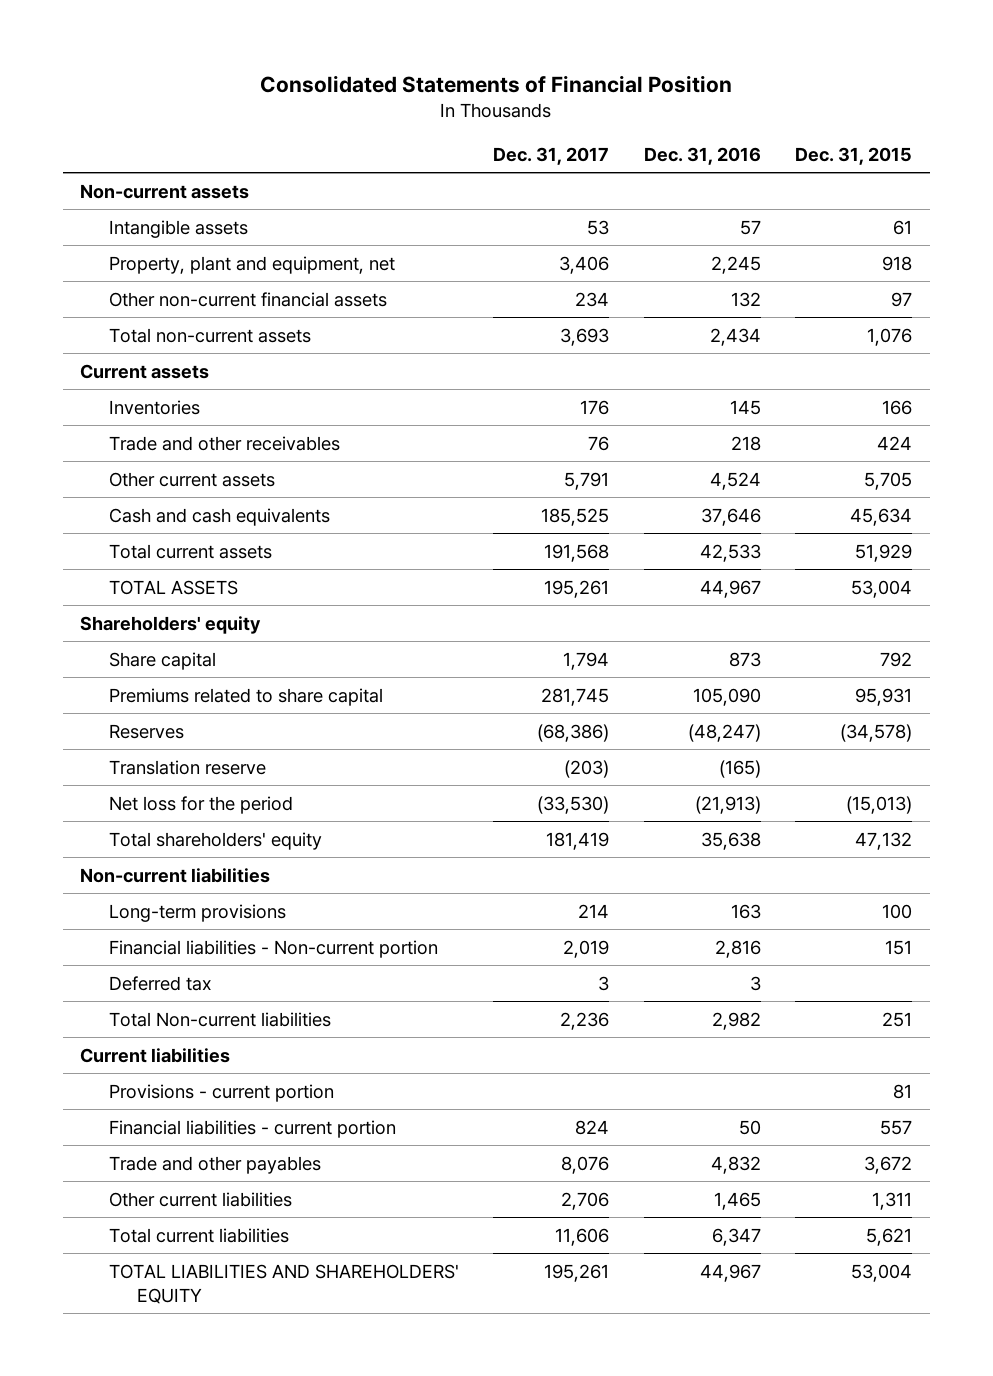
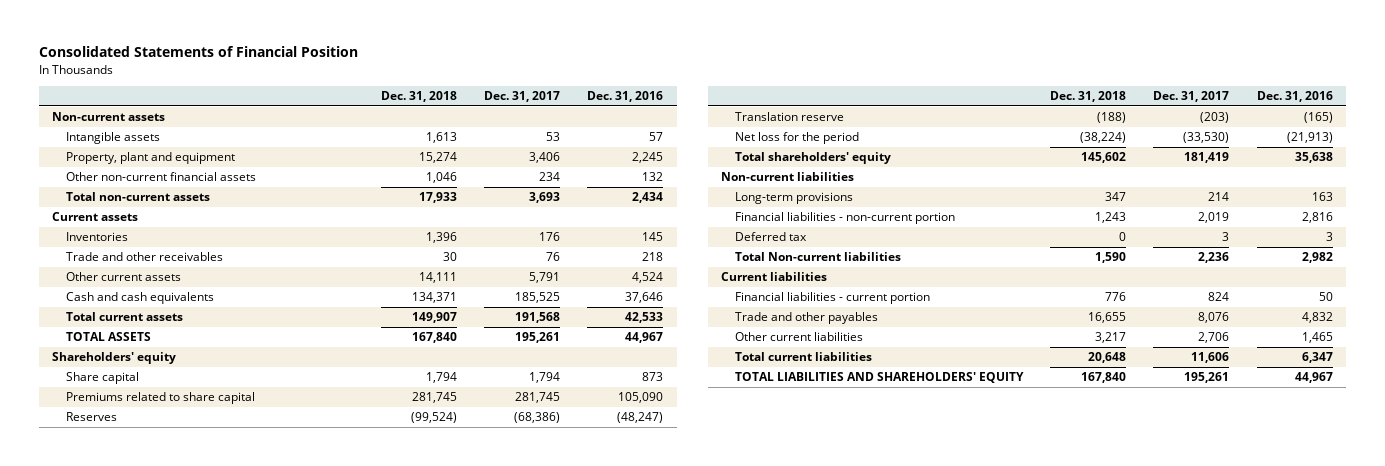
- | Dec. 31, 2017 | Dec. 31, 2016 | Dec. 31, 2015
+ | Dec. 31, 2018 | Dec. 31, 2017 | Dec. 31, 2016
- Property, plant and equipment, net | 3,406 | 2,245 | 918
+ Property, plant and equipment | 15,274 | 3,406 | 2,245
- Financial liabilities - Non-current portion | 2,019 | 2,816 | 151
+ Financial liabilities - non-current portion | 1,243 | 2,019 | 2,816
- Provisions - current portion | | | 81

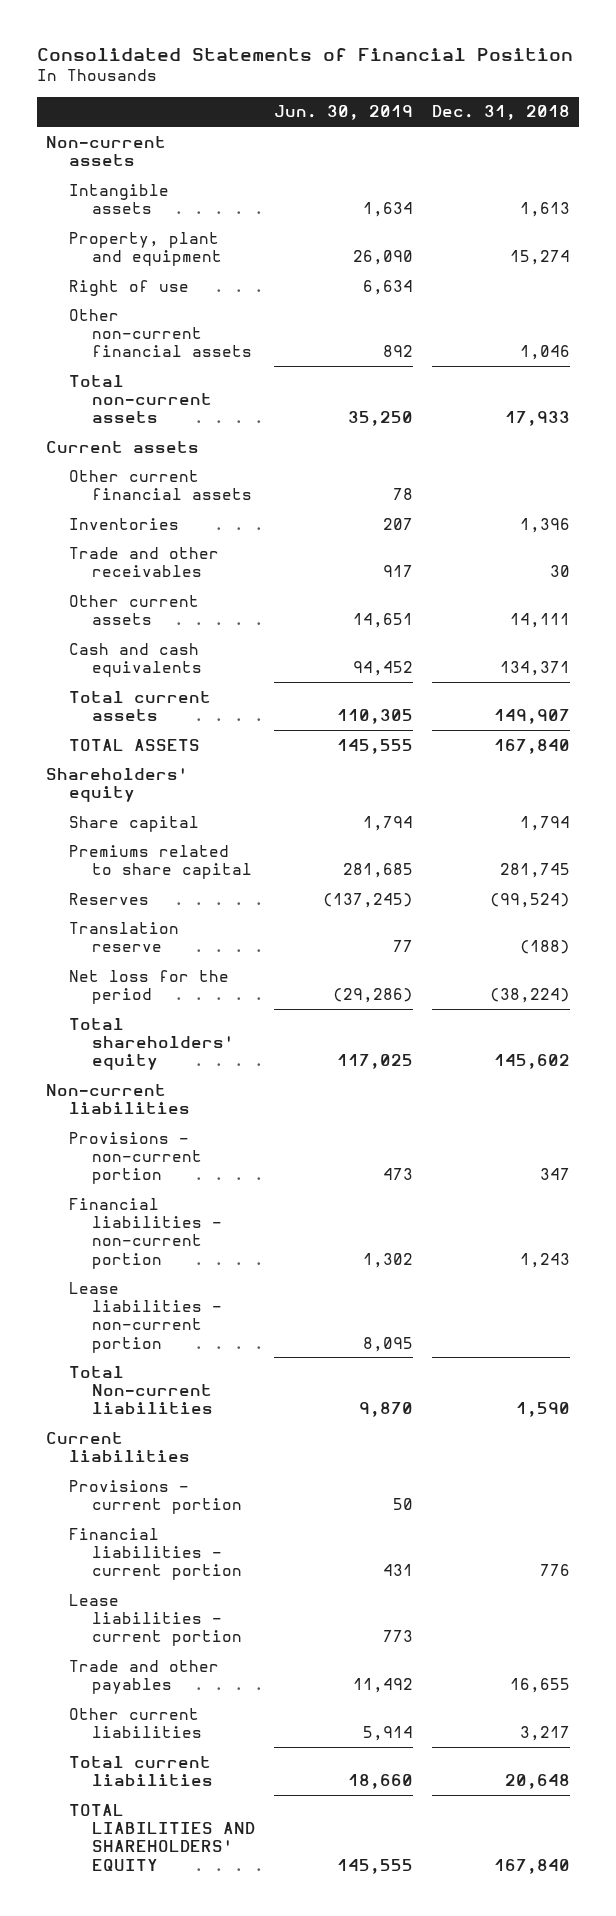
- | Dec. 31, 2018 | Dec. 31, 2017 | Dec. 31, 2016
+ | Jun. 30, 2019 | Dec. 31, 2018
+ Right of use | 6,634 |
+ Other current financial assets | 78 |
- Long-term provisions | 347 | 214 | 163
+ Provisions - non-current portion | 473 | 347
- Deferred tax | 0 | 3 | 3
+ Lease liabilities - non-current portion | 8,095 |
+ Provisions - current portion | 50 |
+ Lease liabilities - current portion | 773 |

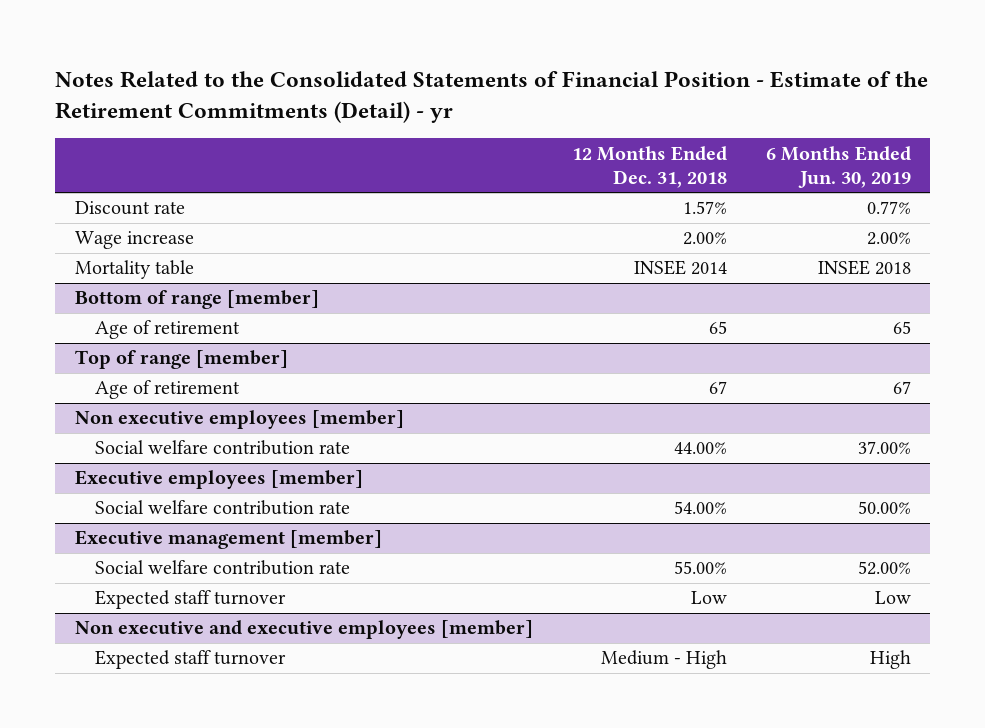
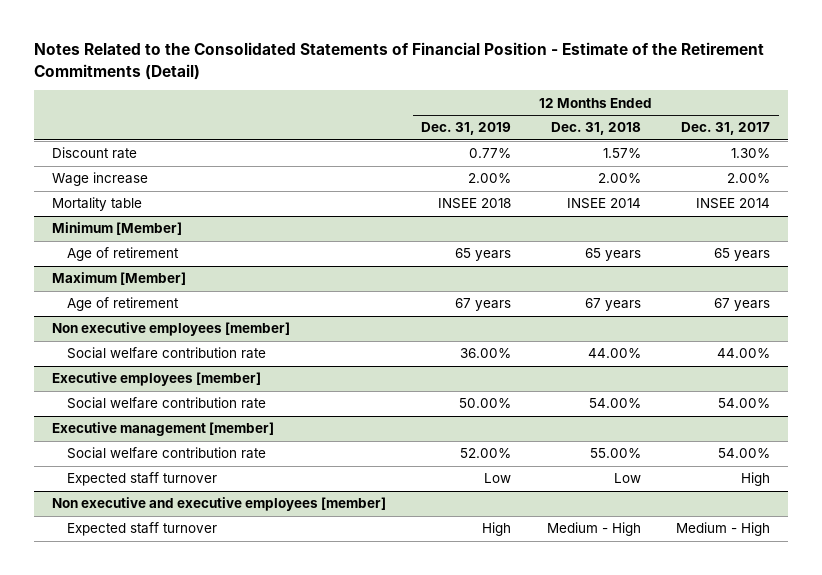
- Notes Related to the Consolidated Statements of Financial Position - Estimate of the Retirement Commitments (Detail) - yr
+ Notes Related to the Consolidated Statements of Financial Position - Estimate of the Retirement Commitments (Detail)
- | 12 Months Ended Dec. 31, 2018 | 6 Months Ended Jun. 30, 2019
+ | 12 Months Ended Dec. 31, 2019 | 12 Months Ended Dec. 31, 2018 | 12 Months Ended Dec. 31, 2017
- Bottom of range [member]
- Age of retirement | 65 | 65
- Top of range [member]
- Age of retirement | 67 | 67
+ Minimum [Member]
+ Age of retirement | 65 years | 65 years | 65 years
+ Maximum [Member]
+ Age of retirement | 67 years | 67 years | 67 years

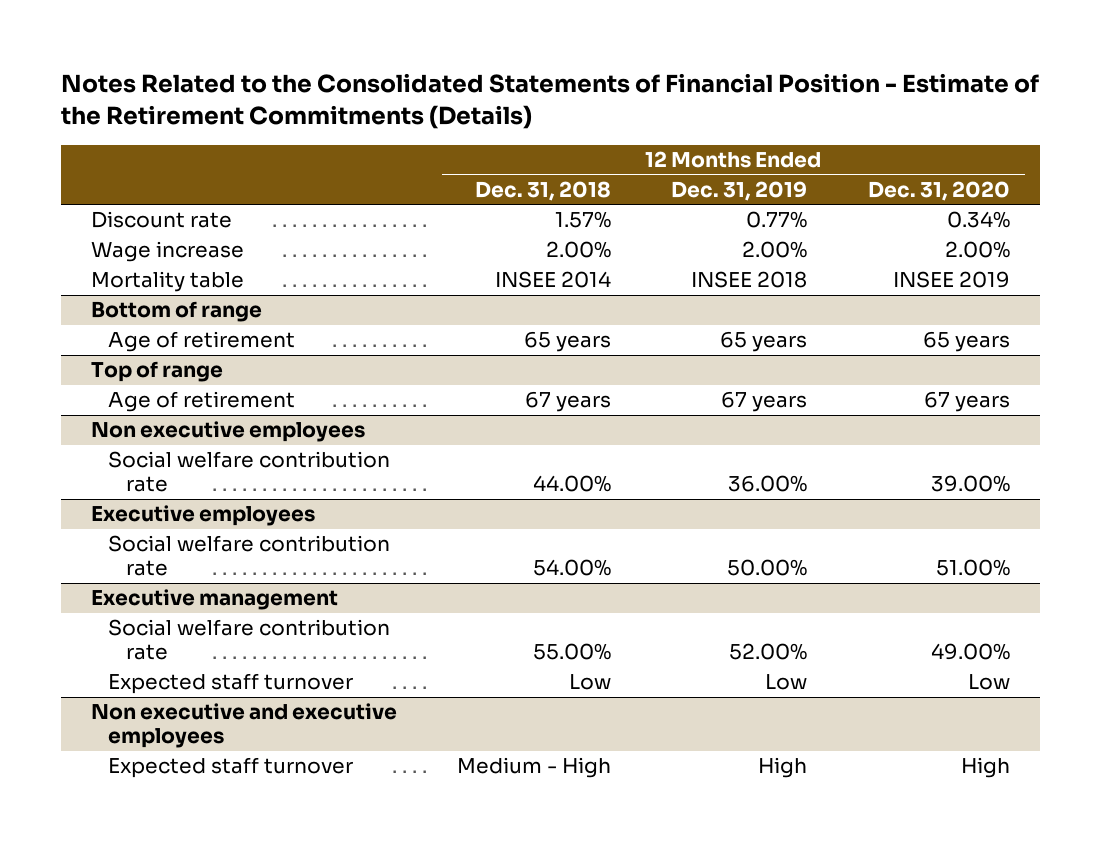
- Notes Related to the Consolidated Statements of Financial Position - Estimate of the Retirement Commitments (Detail)
+ Notes Related to the Consolidated Statements of Financial Position - Estimate of the Retirement Commitments (Details)
- | 12 Months Ended Dec. 31, 2019 | 12 Months Ended Dec. 31, 2018 | 12 Months Ended Dec. 31, 2017
+ | 12 Months Ended Dec. 31, 2018 | 12 Months Ended Dec. 31, 2019 | 12 Months Ended Dec. 31, 2020
- Minimum [Member]
+ Bottom of range
- Maximum [Member]
+ Top of range
- Non executive employees [member]
+ Non executive employees
- Executive employees [member]
+ Executive employees
- Executive management [member]
+ Executive management
- Non executive and executive employees [member]
+ Non executive and executive employees

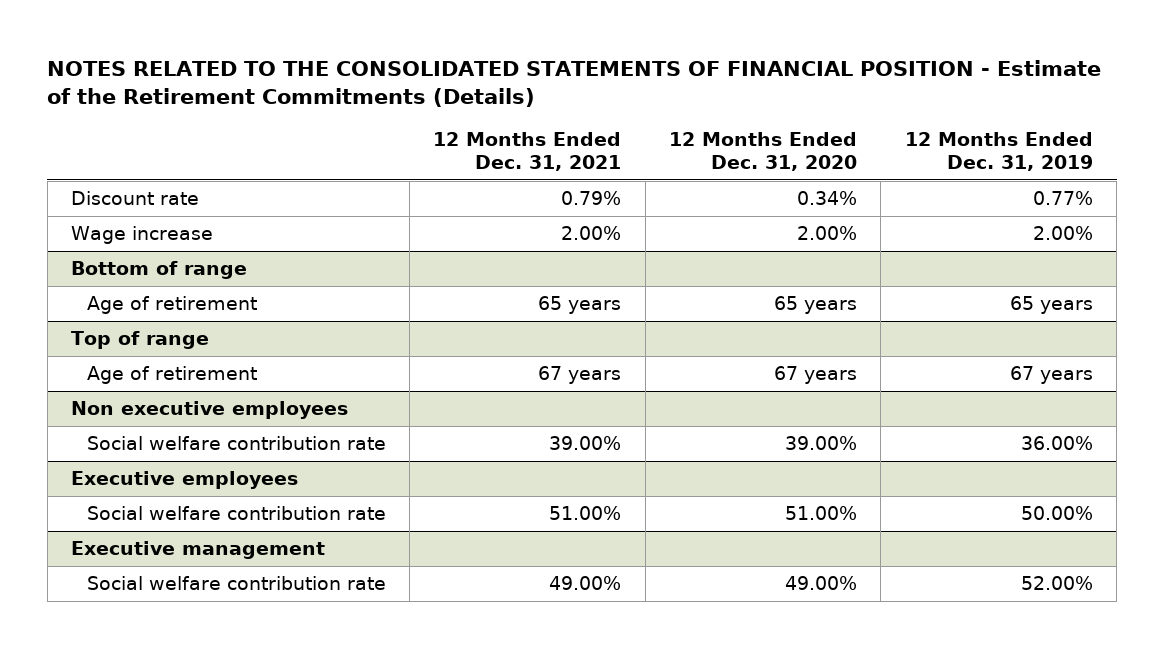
- Notes Related to the Consolidated Statements of Financial Position - Estimate of the Retirement Commitments (Details)
+ NOTES RELATED TO THE CONSOLIDATED STATEMENTS OF FINANCIAL POSITION - Estimate of the Retirement Commitments (Details)
- | 12 Months Ended Dec. 31, 2018 | 12 Months Ended Dec. 31, 2019 | 12 Months Ended Dec. 31, 2020
+ | 12 Months Ended Dec. 31, 2021 | 12 Months Ended Dec. 31, 2020 | 12 Months Ended Dec. 31, 2019
- Mortality table | INSEE 2014 | INSEE 2018 | INSEE 2019
@ Executive management
- Expected staff turnover | Low | Low | Low
- Non executive and executive employees
- Expected staff turnover | Medium - High | High | High

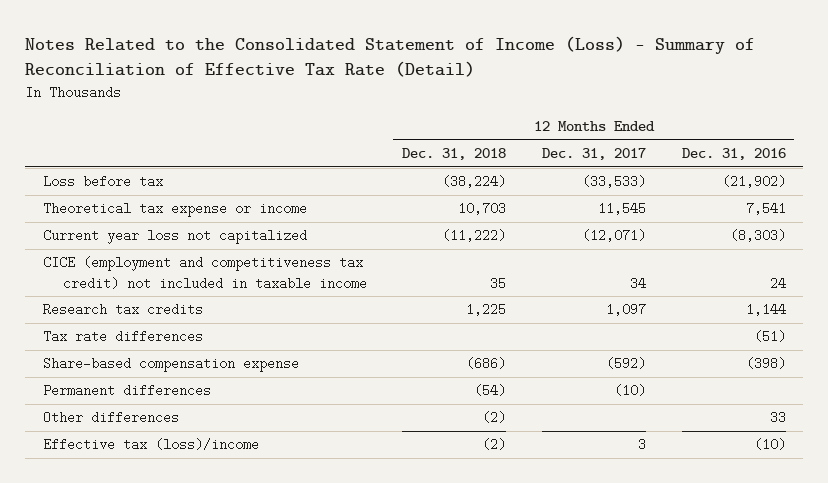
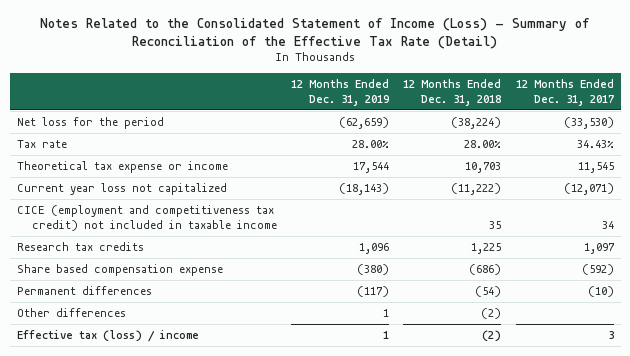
- Notes Related to the Consolidated Statement of Income (Loss) - Summary of Reconciliation of Effective Tax Rate (Detail)
+ Notes Related to the Consolidated Statement of Income (Loss) - Summary of Reconciliation of the Effective Tax Rate (Detail)
- | 12 Months Ended Dec. 31, 2018 | 12 Months Ended Dec. 31, 2017 | 12 Months Ended Dec. 31, 2016
+ | 12 Months Ended Dec. 31, 2019 | 12 Months Ended Dec. 31, 2018 | 12 Months Ended Dec. 31, 2017
- Loss before tax | (38,224) | (33,533) | (21,902)
+ Net loss for the period | (62,659) | (38,224) | (33,530)
+ Tax rate | 28.00% | 28.00% | 34.43%
- Tax rate differences | | | (51)
- Share-based compensation expense | (686) | (592) | (398)
+ Share based compensation expense | (380) | (686) | (592)
- Effective tax (loss)/income | (2) | 3 | (10)
+ Effective tax (loss) / income | 1 | (2) | 3

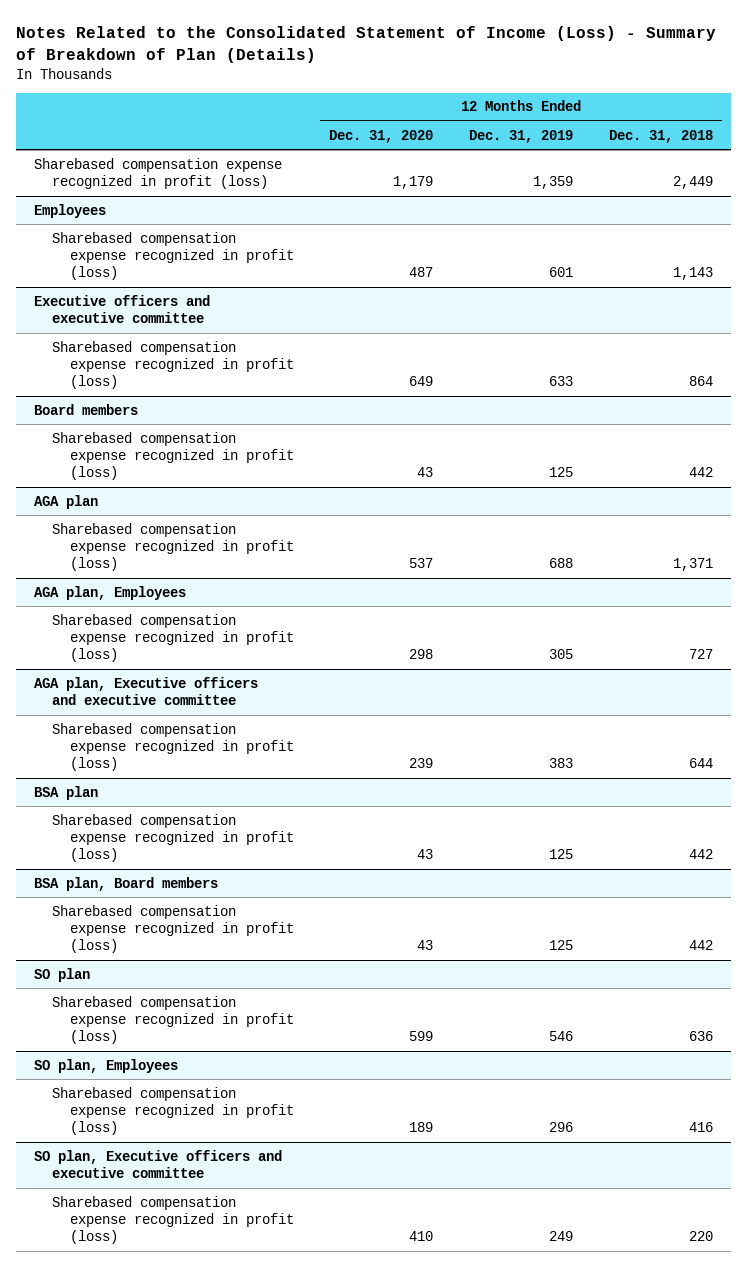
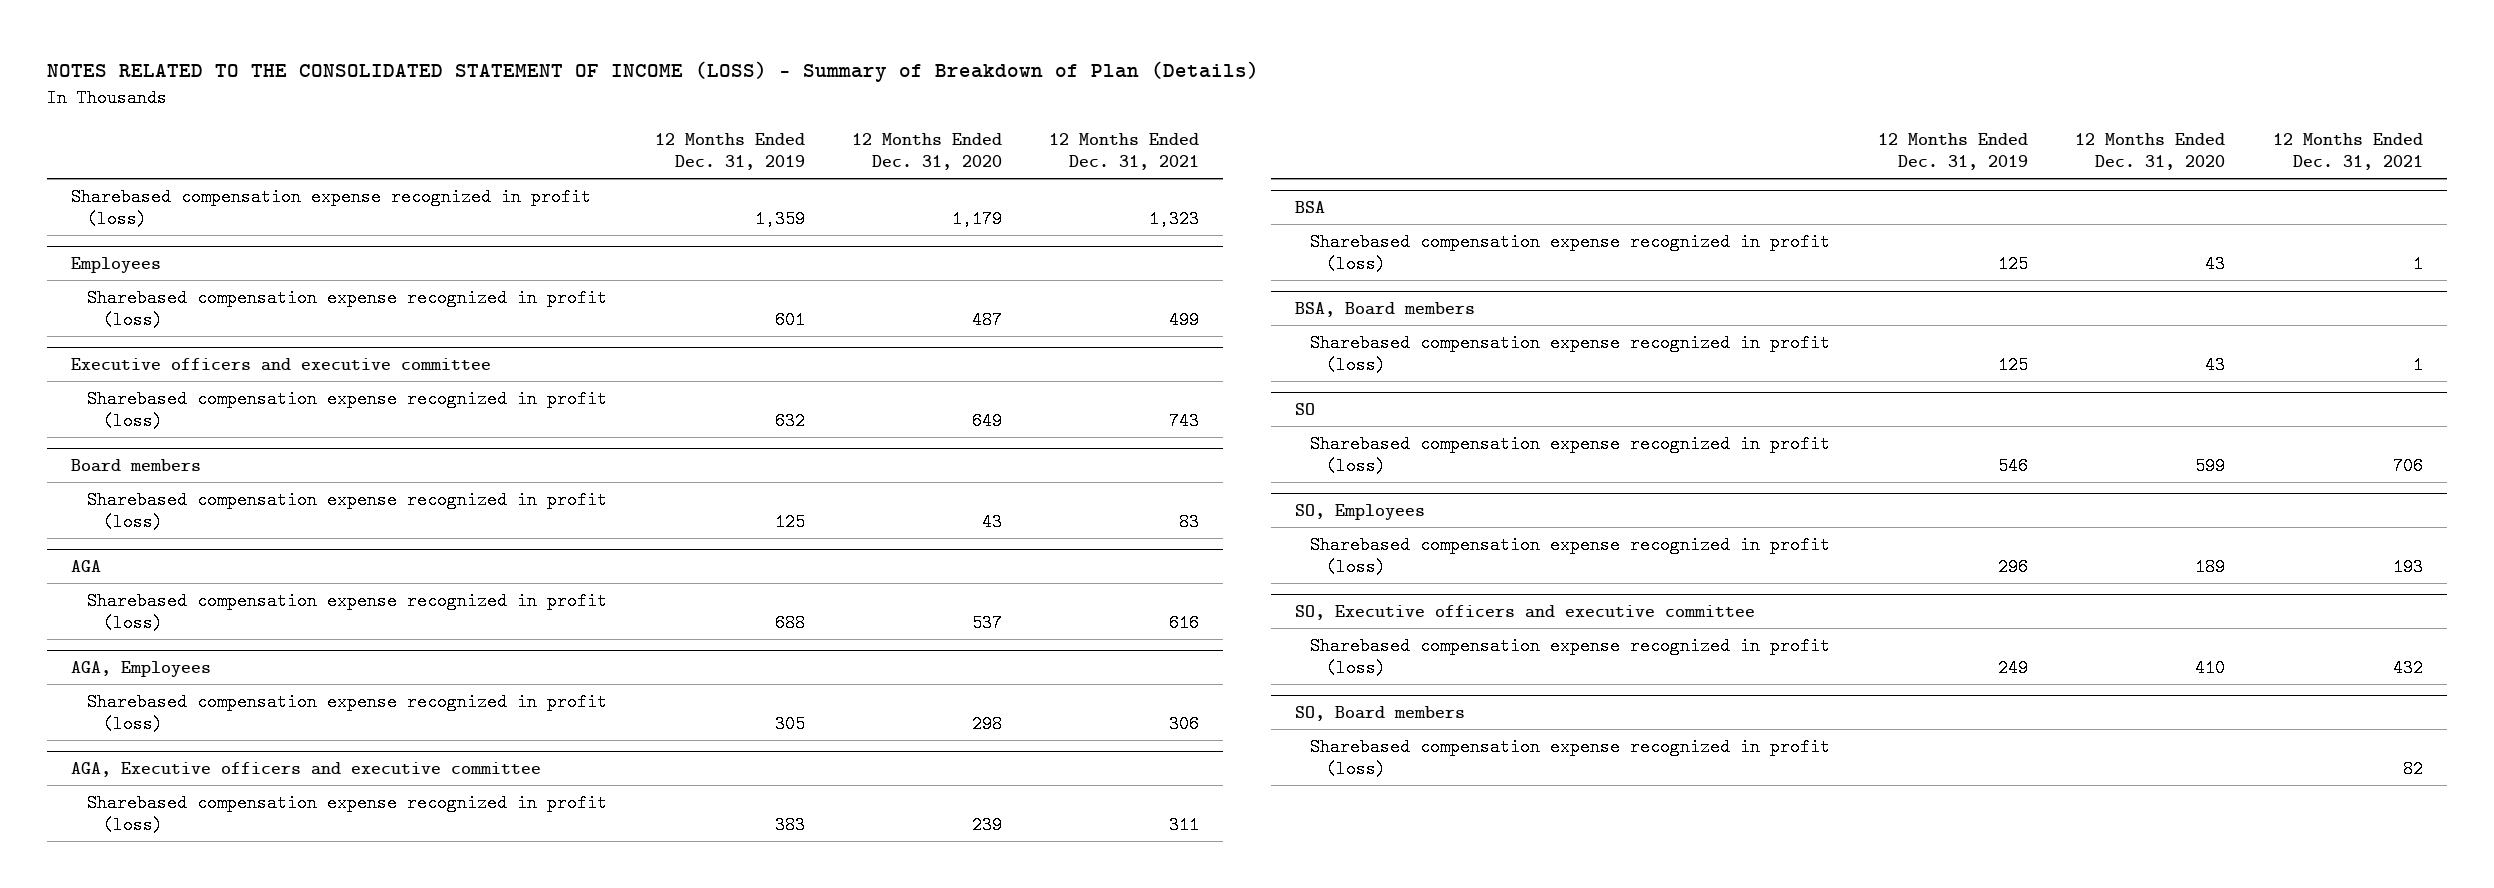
- Notes Related to the Consolidated Statement of Income (Loss) - Summary of Breakdown of Plan (Details)
+ NOTES RELATED TO THE CONSOLIDATED STATEMENT OF INCOME (LOSS) - Summary of Breakdown of Plan (Details)
- | 12 Months Ended Dec. 31, 2020 | 12 Months Ended Dec. 31, 2019 | 12 Months Ended Dec. 31, 2018
+ | 12 Months Ended Dec. 31, 2019 | 12 Months Ended Dec. 31, 2020 | 12 Months Ended Dec. 31, 2021
@ Executive officers and executive committee
- Sharebased compensation expense recognized in profit (loss) | 649 | 633 | 864
+ Sharebased compensation expense recognized in profit (loss) | 632 | 649 | 743
- AGA plan
+ AGA
- AGA plan, Employees
+ AGA, Employees
- AGA plan, Executive officers and executive committee
+ AGA, Executive officers and executive committee
- BSA plan
+ BSA
- BSA plan, Board members
+ BSA, Board members
- SO plan
+ SO
- SO plan, Employees
+ SO, Employees
- SO plan, Executive officers and executive committee
+ SO, Executive officers and executive committee
+ SO, Board members
+ Sharebased compensation expense recognized in profit (loss) | | | 82

